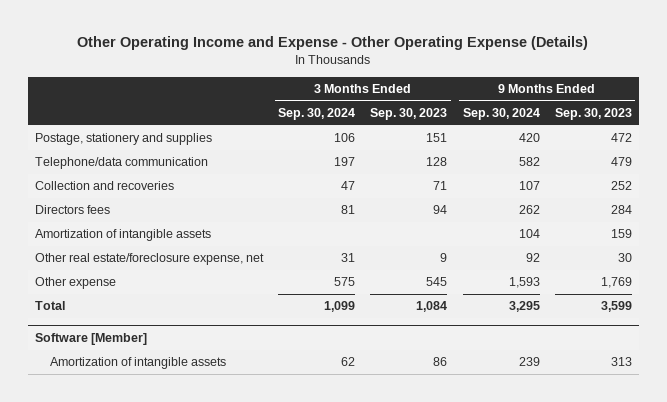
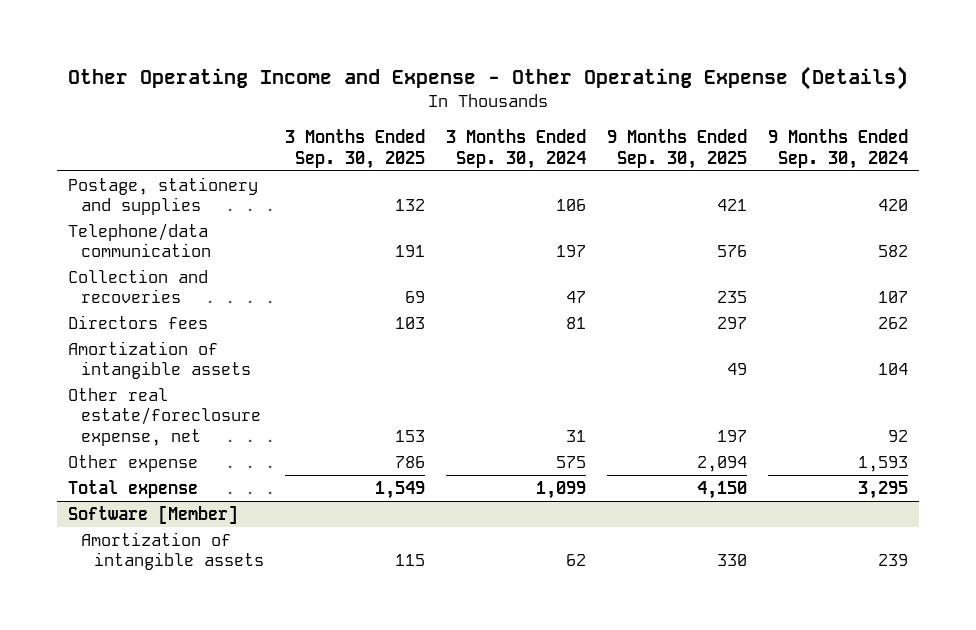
- | 3 Months Ended Sep. 30, 2024 | 3 Months Ended Sep. 30, 2023 | 9 Months Ended Sep. 30, 2024 | 9 Months Ended Sep. 30, 2023
+ | 3 Months Ended Sep. 30, 2025 | 3 Months Ended Sep. 30, 2024 | 9 Months Ended Sep. 30, 2025 | 9 Months Ended Sep. 30, 2024
- Total | 1,099 | 1,084 | 3,295 | 3,599
+ Total expense | 1,549 | 1,099 | 4,150 | 3,295

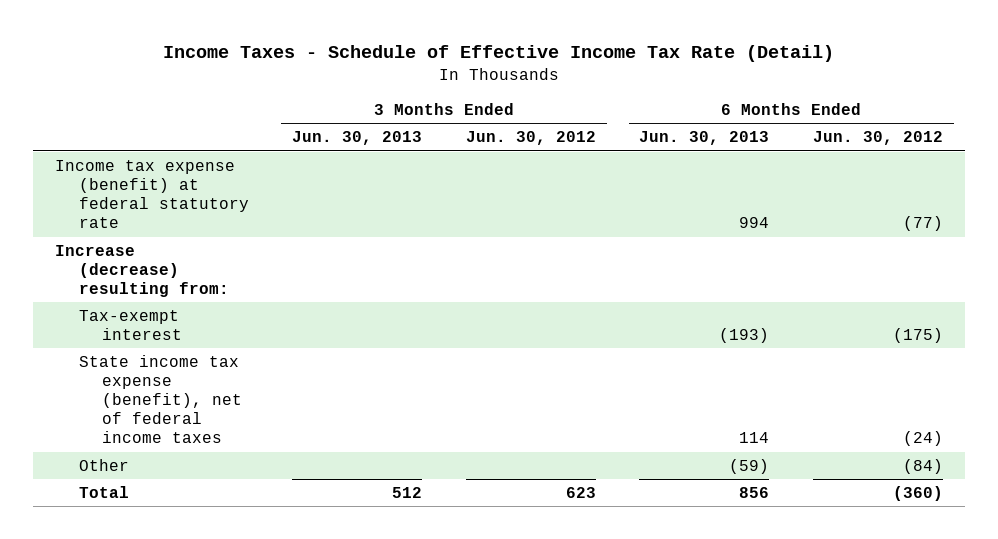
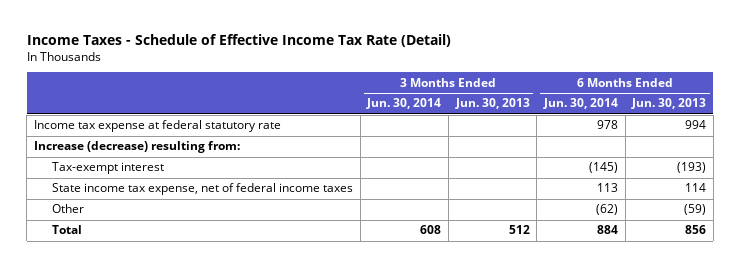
- | 3 Months Ended Jun. 30, 2013 | 3 Months Ended Jun. 30, 2012 | 6 Months Ended Jun. 30, 2013 | 6 Months Ended Jun. 30, 2012
+ | 3 Months Ended Jun. 30, 2014 | 3 Months Ended Jun. 30, 2013 | 6 Months Ended Jun. 30, 2014 | 6 Months Ended Jun. 30, 2013
- Income tax expense (benefit) at federal statutory rate | | | 994 | (77)
+ Income tax expense at federal statutory rate | | | 978 | 994
- State income tax expense (benefit), net of federal income taxes | | | 114 | (24)
+ State income tax expense, net of federal income taxes | | | 113 | 114

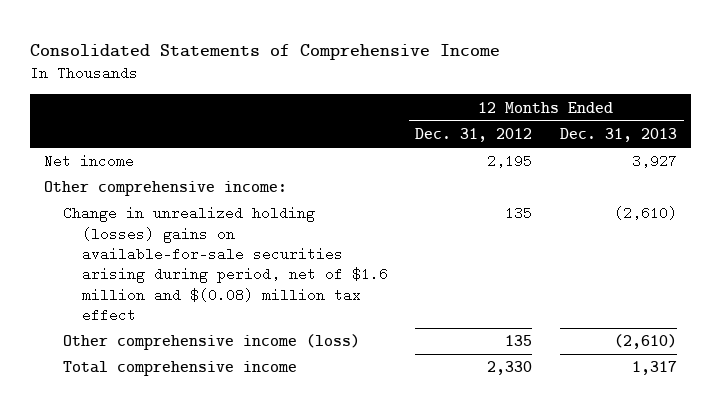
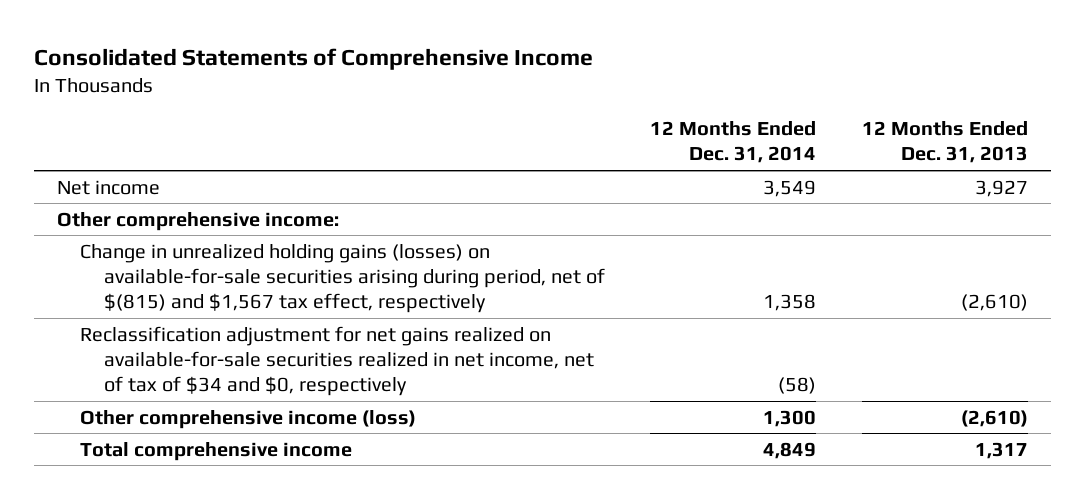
- | 12 Months Ended Dec. 31, 2012 | 12 Months Ended Dec. 31, 2013
+ | 12 Months Ended Dec. 31, 2014 | 12 Months Ended Dec. 31, 2013
- Change in unrealized holding (losses) gains on available-for-sale securities arising during period, net of $1.6 million and $(0.08) million tax effect | 135 | (2,610)
+ Change in unrealized holding gains (losses) on available-for-sale securities arising during period, net of $(815) and $1,567 tax effect, respectively | 1,358 | (2,610)
+ Reclassification adjustment for net gains realized on available-for-sale securities realized in net income, net of tax of $34 and $0, respectively | (58) |

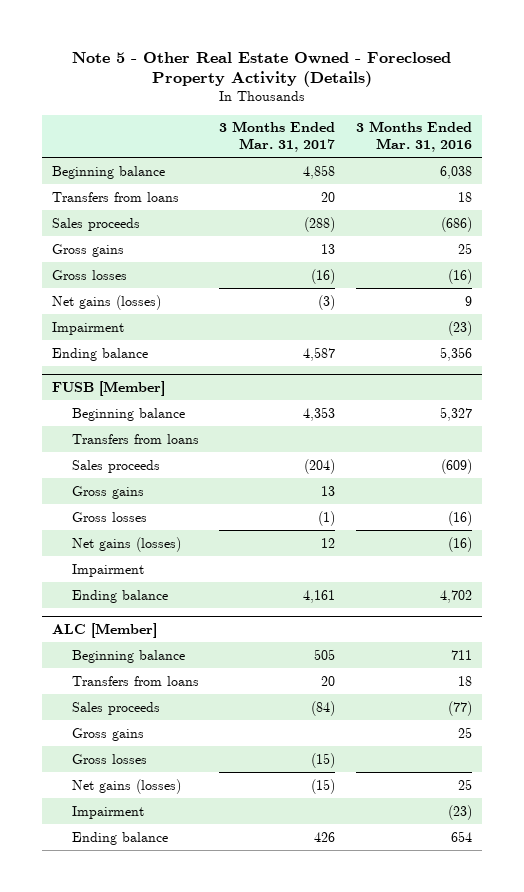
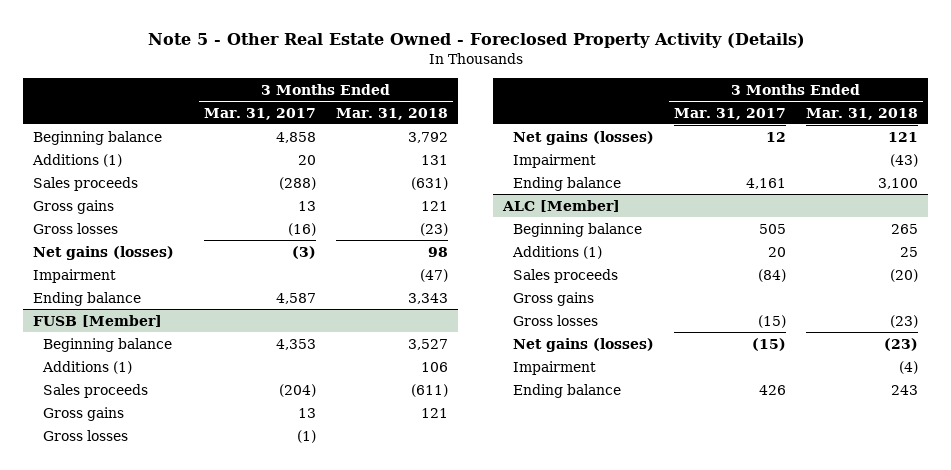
- | 3 Months Ended Mar. 31, 2017 | 3 Months Ended Mar. 31, 2016
+ | 3 Months Ended Mar. 31, 2017 | 3 Months Ended Mar. 31, 2018
- Transfers from loans | 20 | 18
+ Additions (1) | 20 | 131
@ FUSB [Member]
- Transfers from loans
+ Additions (1) | | 106
@ ALC [Member]
- Transfers from loans | 20 | 18
+ Additions (1) | 20 | 25

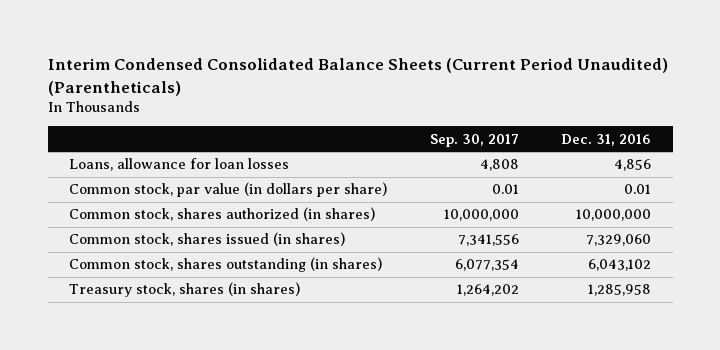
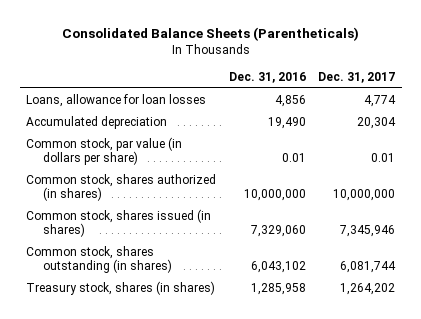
- Interim Condensed Consolidated Balance Sheets (Current Period Unaudited) (Parentheticals)
+ Consolidated Balance Sheets (Parentheticals)
- | Sep. 30, 2017 | Dec. 31, 2016
+ | Dec. 31, 2016 | Dec. 31, 2017
+ Accumulated depreciation | 19,490 | 20,304

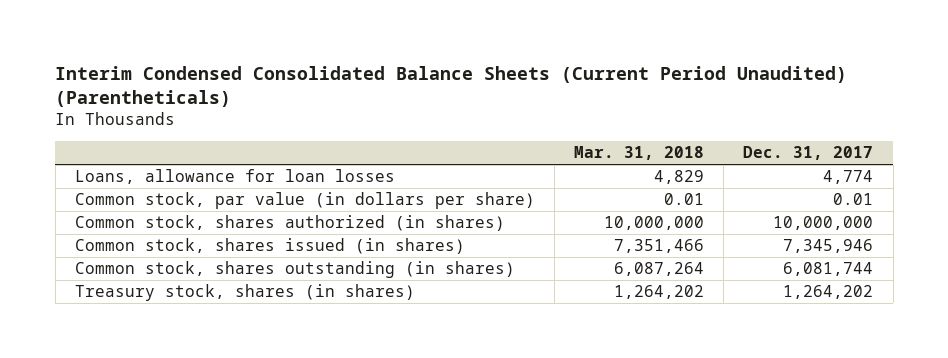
- Consolidated Balance Sheets (Parentheticals)
+ Interim Condensed Consolidated Balance Sheets (Current Period Unaudited) (Parentheticals)
- | Dec. 31, 2016 | Dec. 31, 2017
+ | Mar. 31, 2018 | Dec. 31, 2017
- Accumulated depreciation | 19,490 | 20,304

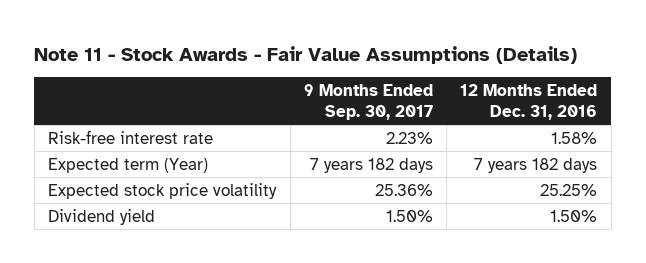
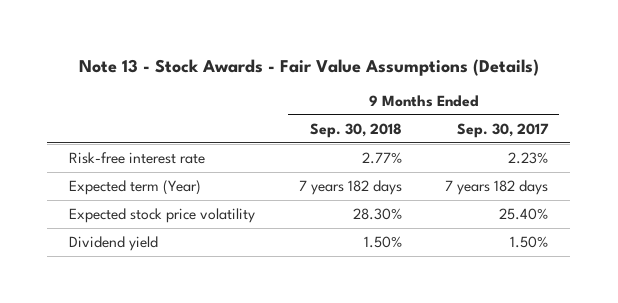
- Note 11 - Stock Awards - Fair Value Assumptions (Details)
+ Note 13 - Stock Awards - Fair Value Assumptions (Details)
- | 9 Months Ended Sep. 30, 2017 | 12 Months Ended Dec. 31, 2016
+ | 9 Months Ended Sep. 30, 2018 | 9 Months Ended Sep. 30, 2017
- Expected stock price volatility | 25.36% | 25.25%
+ Expected stock price volatility | 28.30% | 25.40%

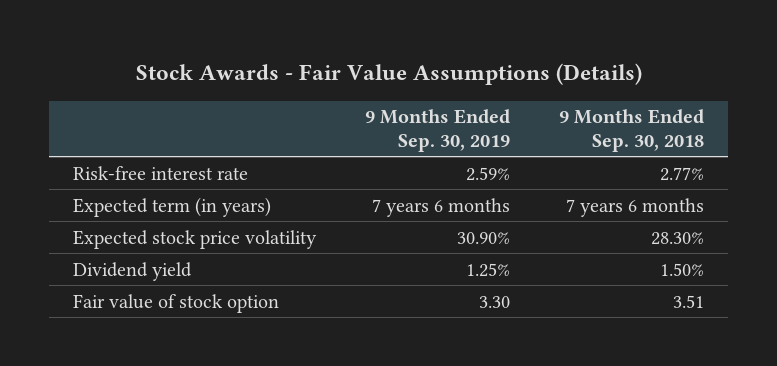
- Note 13 - Stock Awards - Fair Value Assumptions (Details)
+ Stock Awards - Fair Value Assumptions (Details)
- | 9 Months Ended Sep. 30, 2018 | 9 Months Ended Sep. 30, 2017
+ | 9 Months Ended Sep. 30, 2019 | 9 Months Ended Sep. 30, 2018
- Expected term (Year) | 7 years 182 days | 7 years 182 days
+ Expected term (in years) | 7 years 6 months | 7 years 6 months
+ Fair value of stock option | 3.30 | 3.51

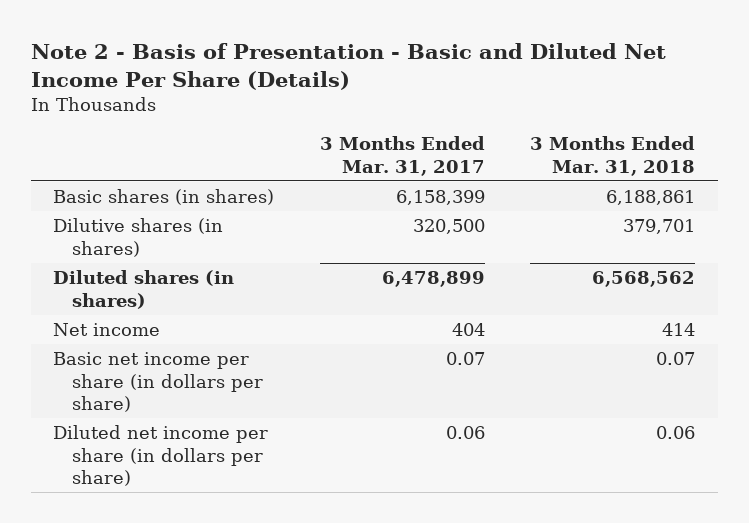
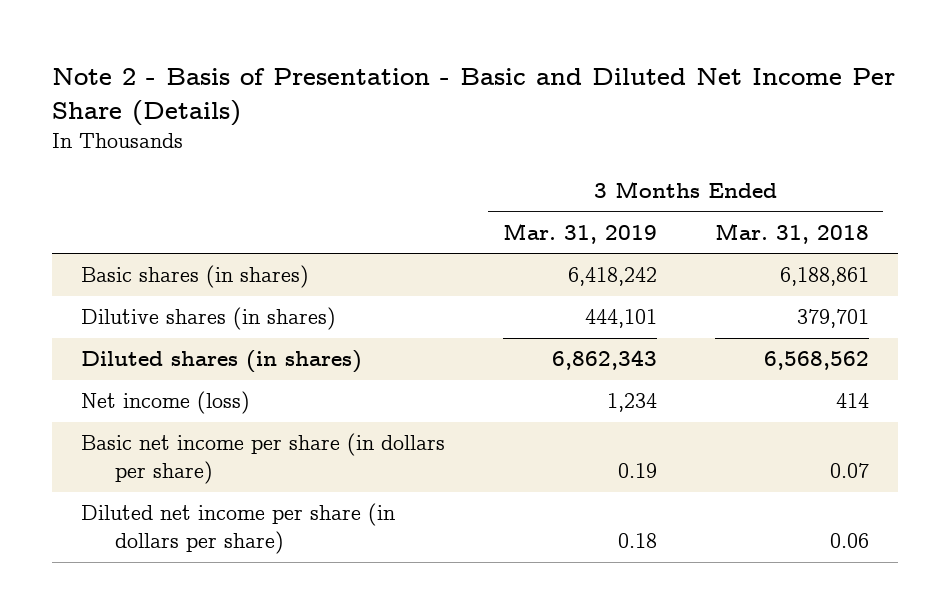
- | 3 Months Ended Mar. 31, 2017 | 3 Months Ended Mar. 31, 2018
+ | 3 Months Ended Mar. 31, 2019 | 3 Months Ended Mar. 31, 2018
- Net income | 404 | 414
+ Net income (loss) | 1,234 | 414

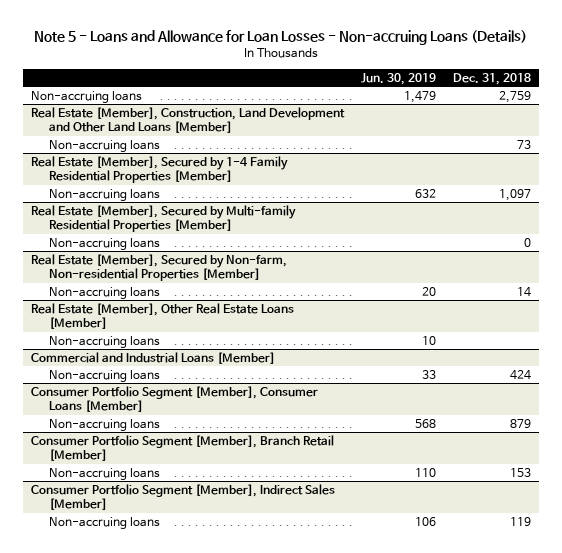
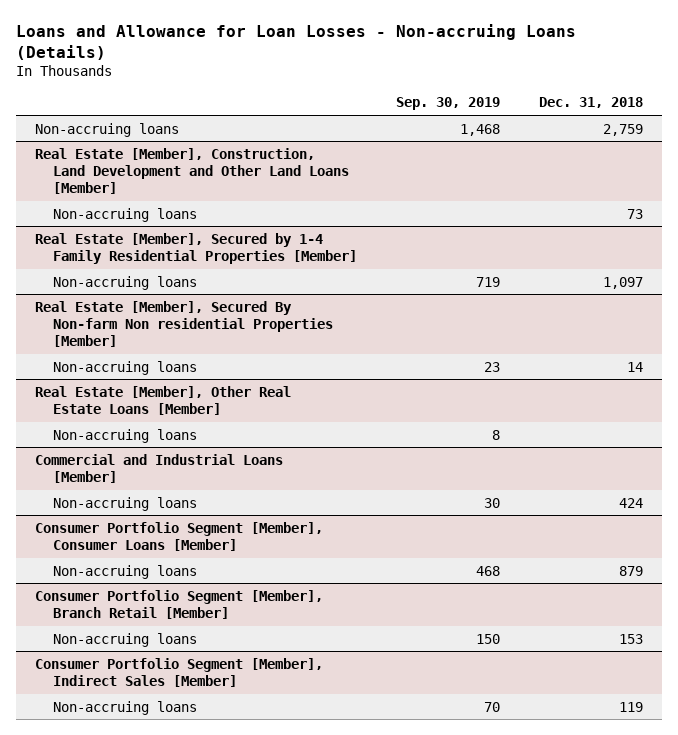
- Note 5 - Loans and Allowance for Loan Losses - Non-accruing Loans (Details)
+ Loans and Allowance for Loan Losses - Non-accruing Loans (Details)
- | Jun. 30, 2019 | Dec. 31, 2018
+ | Sep. 30, 2019 | Dec. 31, 2018
- Real Estate [Member], Secured by Multi-family Residential Properties [Member]
- Non-accruing loans | | 0
- Real Estate [Member], Secured by Non-farm, Non-residential Properties [Member]
+ Real Estate [Member], Secured By Non-farm Non residential Properties [Member]

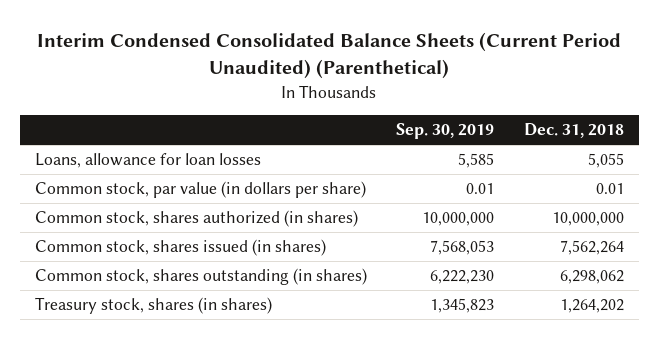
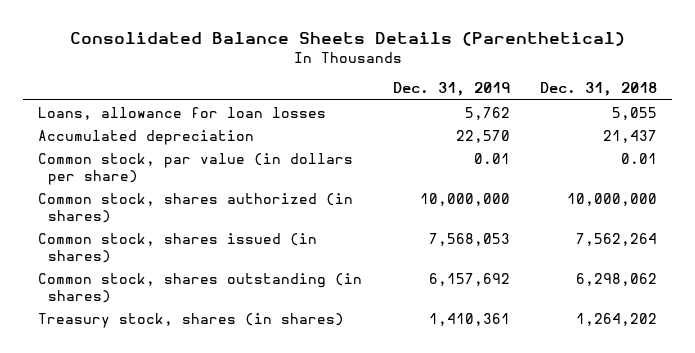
- Interim Condensed Consolidated Balance Sheets (Current Period Unaudited) (Parenthetical)
+ Consolidated Balance Sheets Details (Parenthetical)
- | Sep. 30, 2019 | Dec. 31, 2018
+ | Dec. 31, 2019 | Dec. 31, 2018
+ Accumulated depreciation | 22,570 | 21,437

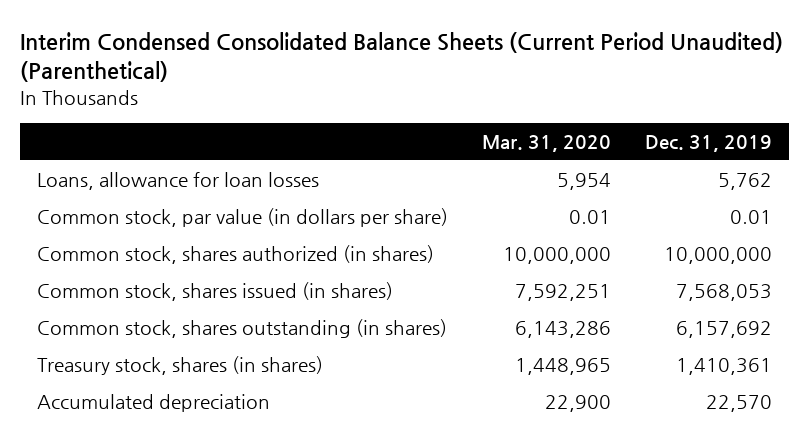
- Consolidated Balance Sheets Details (Parenthetical)
+ Interim Condensed Consolidated Balance Sheets (Current Period Unaudited) (Parenthetical)
- | Dec. 31, 2019 | Dec. 31, 2018
+ | Mar. 31, 2020 | Dec. 31, 2019
moved down: Accumulated depreciation | 22,900 | 22,570

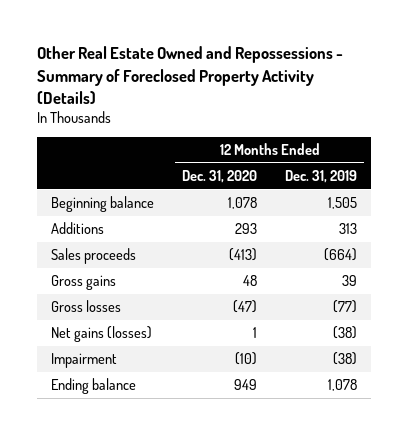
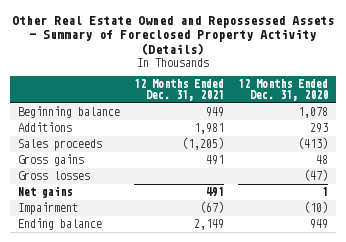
- Other Real Estate Owned and Repossessions - Summary of Foreclosed Property Activity (Details)
+ Other Real Estate Owned and Repossessed Assets - Summary of Foreclosed Property Activity (Details)
- | 12 Months Ended Dec. 31, 2020 | 12 Months Ended Dec. 31, 2019
+ | 12 Months Ended Dec. 31, 2021 | 12 Months Ended Dec. 31, 2020
- Net gains (losses) | 1 | (38)
+ Net gains | 491 | 1

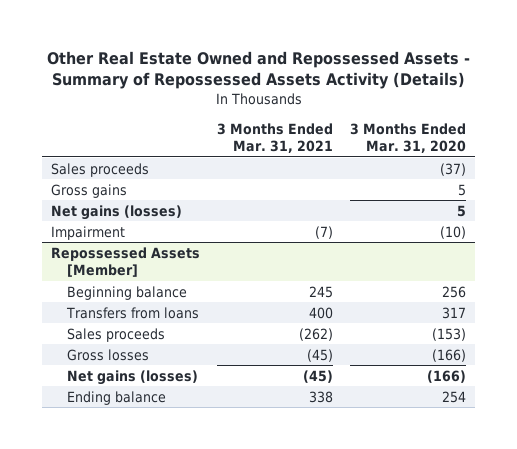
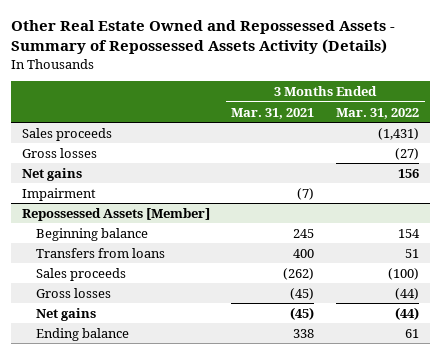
- | 3 Months Ended Mar. 31, 2021 | 3 Months Ended Mar. 31, 2020
+ | 3 Months Ended Mar. 31, 2021 | 3 Months Ended Mar. 31, 2022
- Gross gains | | 5
- Net gains (losses) | | 5
+ Gross losses | | (27)
+ Net gains | | 156
@ Repossessed Assets [Member]
- Net gains (losses) | (45) | (166)
+ Net gains | (45) | (44)

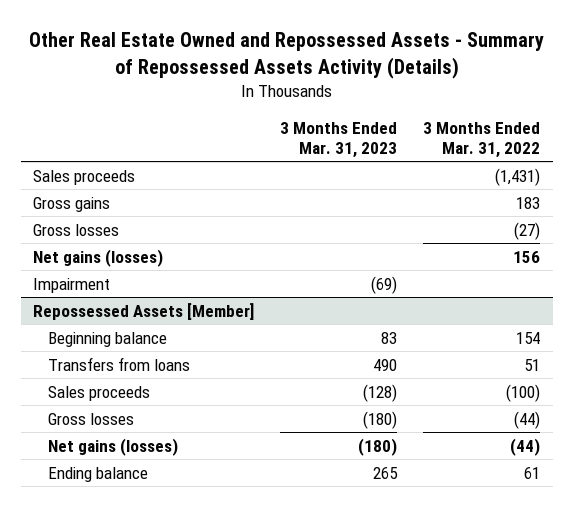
- | 3 Months Ended Mar. 31, 2021 | 3 Months Ended Mar. 31, 2022
+ | 3 Months Ended Mar. 31, 2023 | 3 Months Ended Mar. 31, 2022
+ Gross gains | | 183
- Net gains | | 156
+ Net gains (losses) | | 156
@ Repossessed Assets [Member]
- Net gains | (45) | (44)
+ Net gains (losses) | (180) | (44)

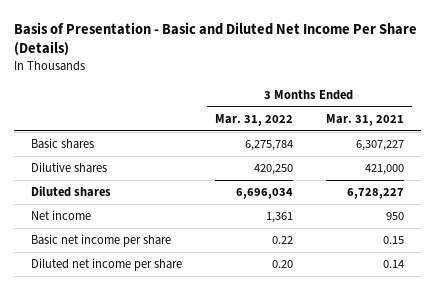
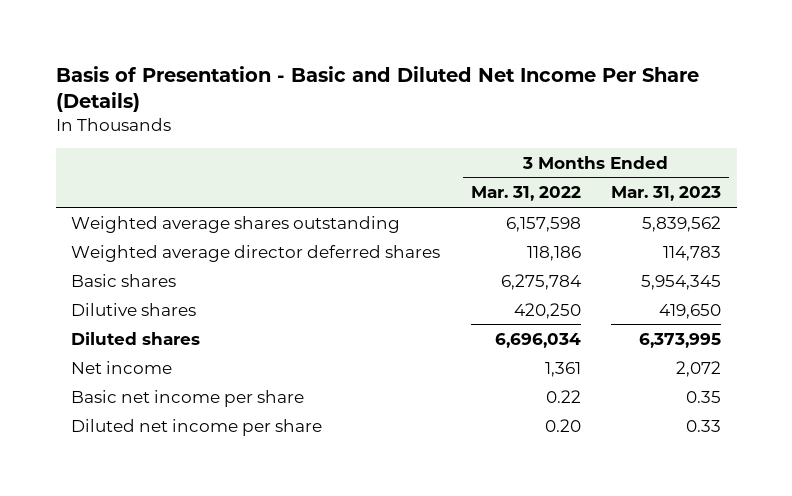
- | 3 Months Ended Mar. 31, 2022 | 3 Months Ended Mar. 31, 2021
+ | 3 Months Ended Mar. 31, 2022 | 3 Months Ended Mar. 31, 2023
+ Weighted average shares outstanding | 6,157,598 | 5,839,562
+ Weighted average director deferred shares | 118,186 | 114,783

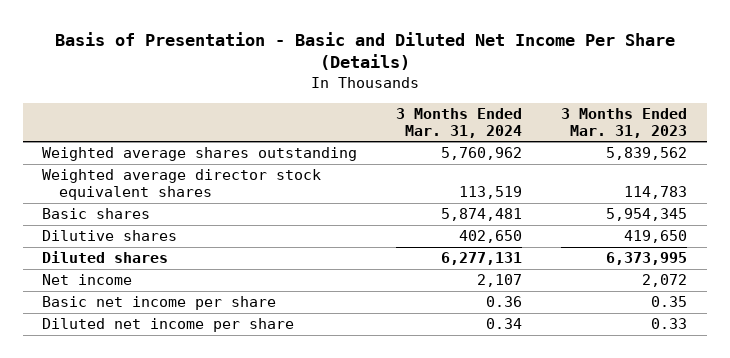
- | 3 Months Ended Mar. 31, 2022 | 3 Months Ended Mar. 31, 2023
+ | 3 Months Ended Mar. 31, 2024 | 3 Months Ended Mar. 31, 2023
- Weighted average director deferred shares | 118,186 | 114,783
+ Weighted average director stock equivalent shares | 113,519 | 114,783

